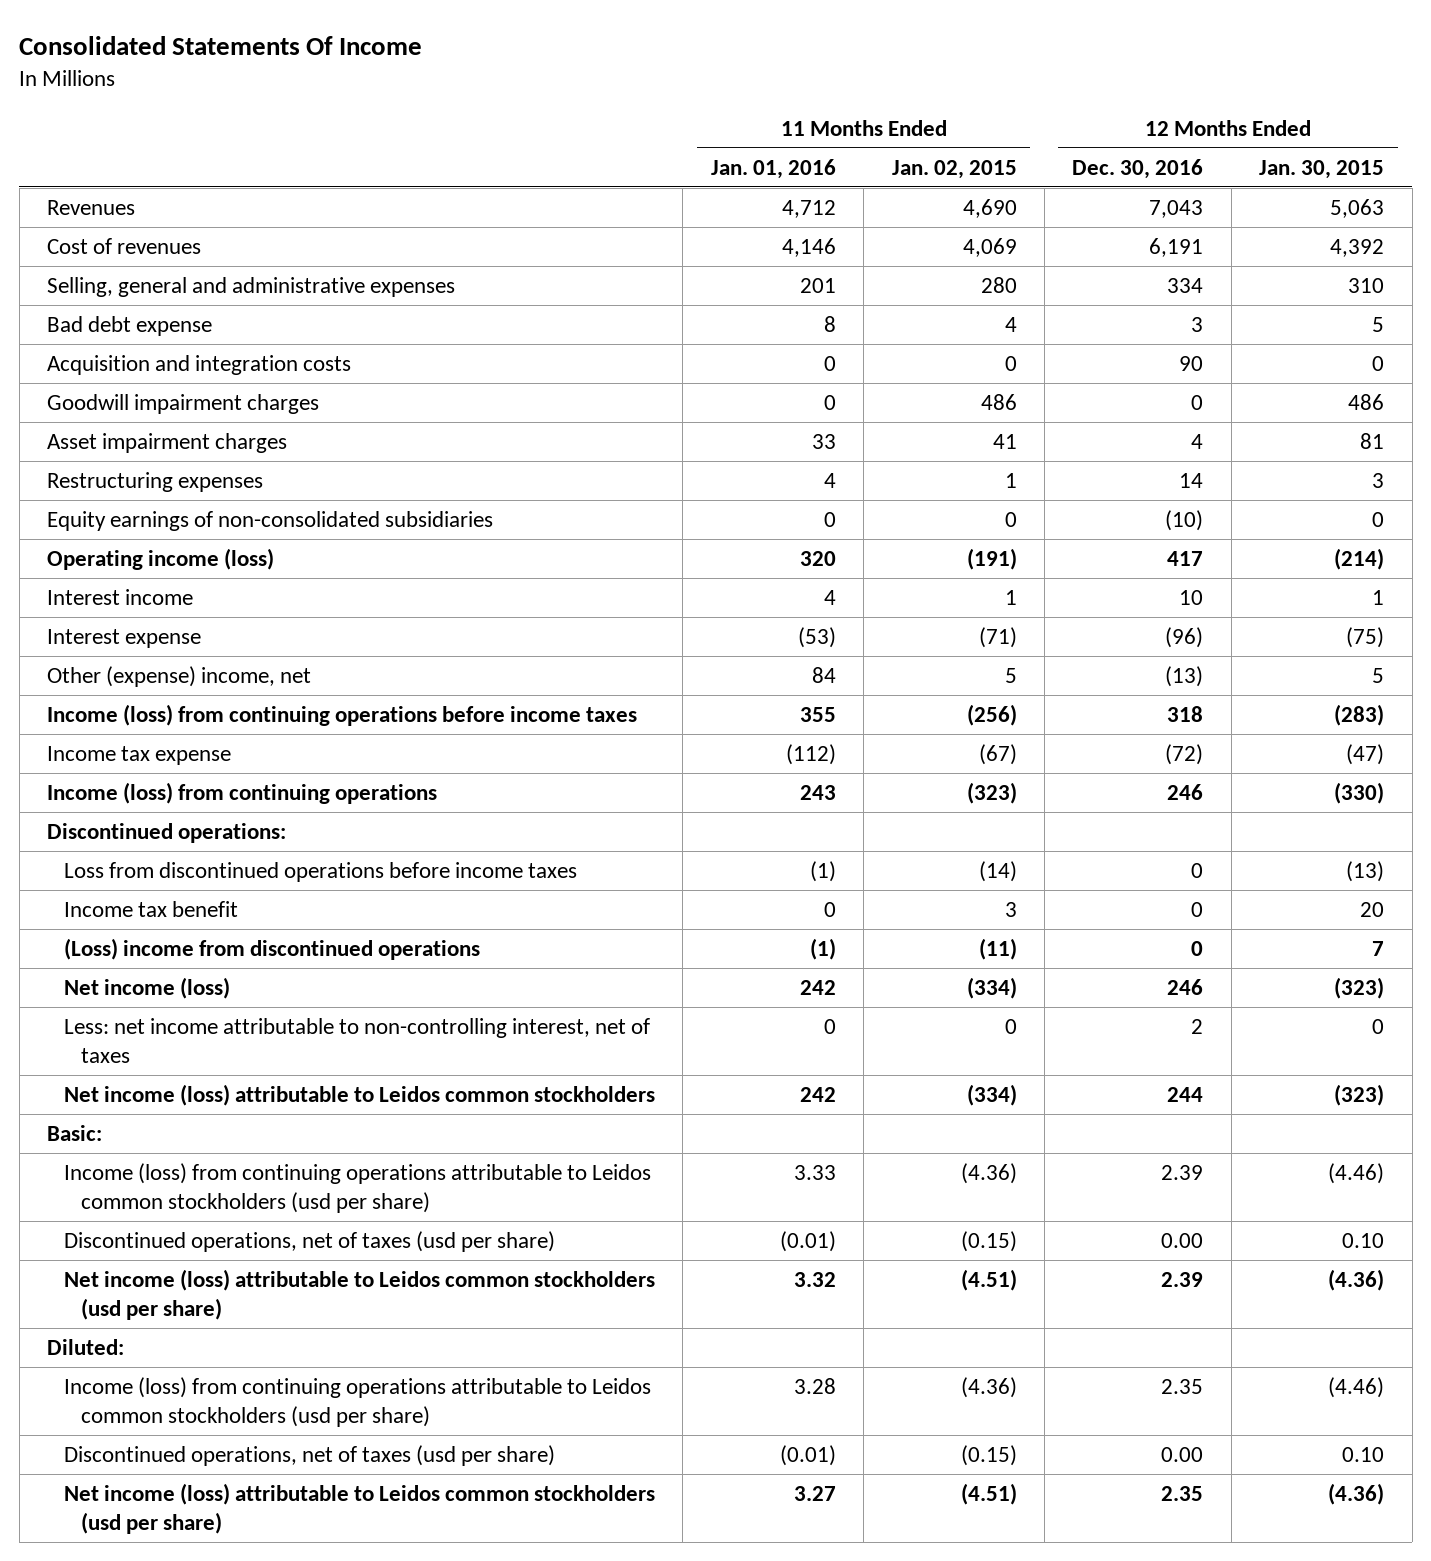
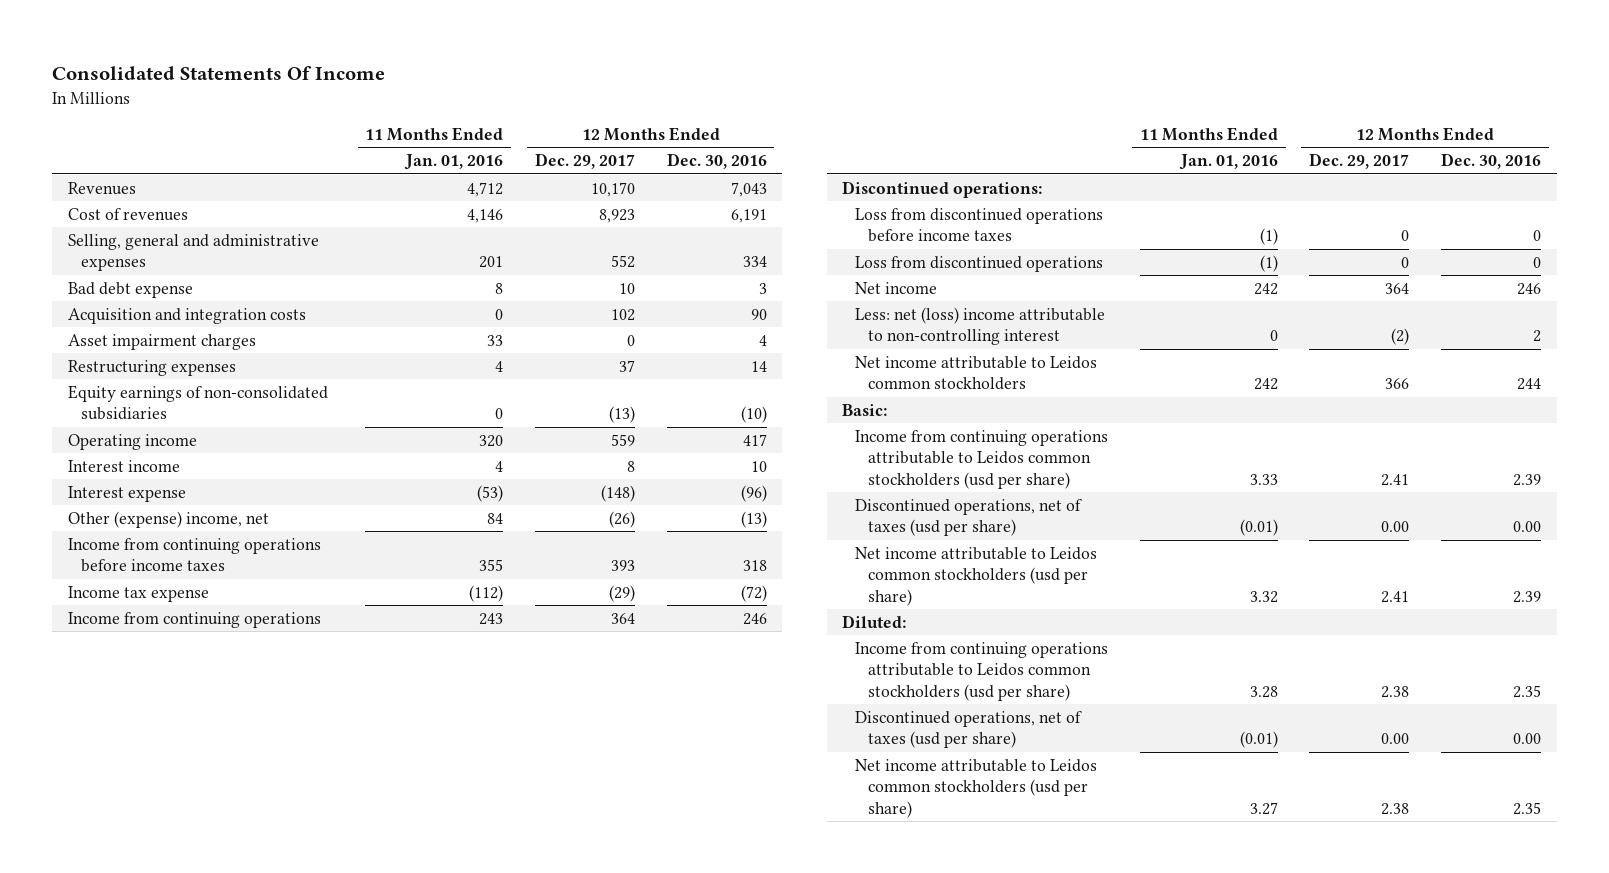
- | 11 Months Ended Jan. 01, 2016 | 11 Months Ended Jan. 02, 2015 | 12 Months Ended Dec. 30, 2016 | 12 Months Ended Jan. 30, 2015
+ | 11 Months Ended Jan. 01, 2016 | 12 Months Ended Dec. 29, 2017 | 12 Months Ended Dec. 30, 2016
- Goodwill impairment charges | 0 | 486 | 0 | 486
- Operating income (loss) | 320 | (191) | 417 | (214)
+ Operating income | 320 | 559 | 417
- Income (loss) from continuing operations before income taxes | 355 | (256) | 318 | (283)
+ Income from continuing operations before income taxes | 355 | 393 | 318
- Income (loss) from continuing operations | 243 | (323) | 246 | (330)
+ Income from continuing operations | 243 | 364 | 246
- Income tax benefit | 0 | 3 | 0 | 20
- (Loss) income from discontinued operations | (1) | (11) | 0 | 7
- Net income (loss) | 242 | (334) | 246 | (323)
- Less: net income attributable to non-controlling interest, net of taxes | 0 | 0 | 2 | 0
- Net income (loss) attributable to Leidos common stockholders | 242 | (334) | 244 | (323)
+ Loss from discontinued operations | (1) | 0 | 0
+ Net income | 242 | 364 | 246
+ Less: net (loss) income attributable to non-controlling interest | 0 | (2) | 2
+ Net income attributable to Leidos common stockholders | 242 | 366 | 244
- Income (loss) from continuing operations attributable to Leidos common stockholders (usd per share) | 3.33 | (4.36) | 2.39 | (4.46)
+ Income from continuing operations attributable to Leidos common stockholders (usd per share) | 3.33 | 2.41 | 2.39
- Net income (loss) attributable to Leidos common stockholders (usd per share) | 3.32 | (4.51) | 2.39 | (4.36)
+ Net income attributable to Leidos common stockholders (usd per share) | 3.32 | 2.41 | 2.39
- Income (loss) from continuing operations attributable to Leidos common stockholders (usd per share) | 3.28 | (4.36) | 2.35 | (4.46)
+ Income from continuing operations attributable to Leidos common stockholders (usd per share) | 3.28 | 2.38 | 2.35
- Net income (loss) attributable to Leidos common stockholders (usd per share) | 3.27 | (4.51) | 2.35 | (4.36)
+ Net income attributable to Leidos common stockholders (usd per share) | 3.27 | 2.38 | 2.35

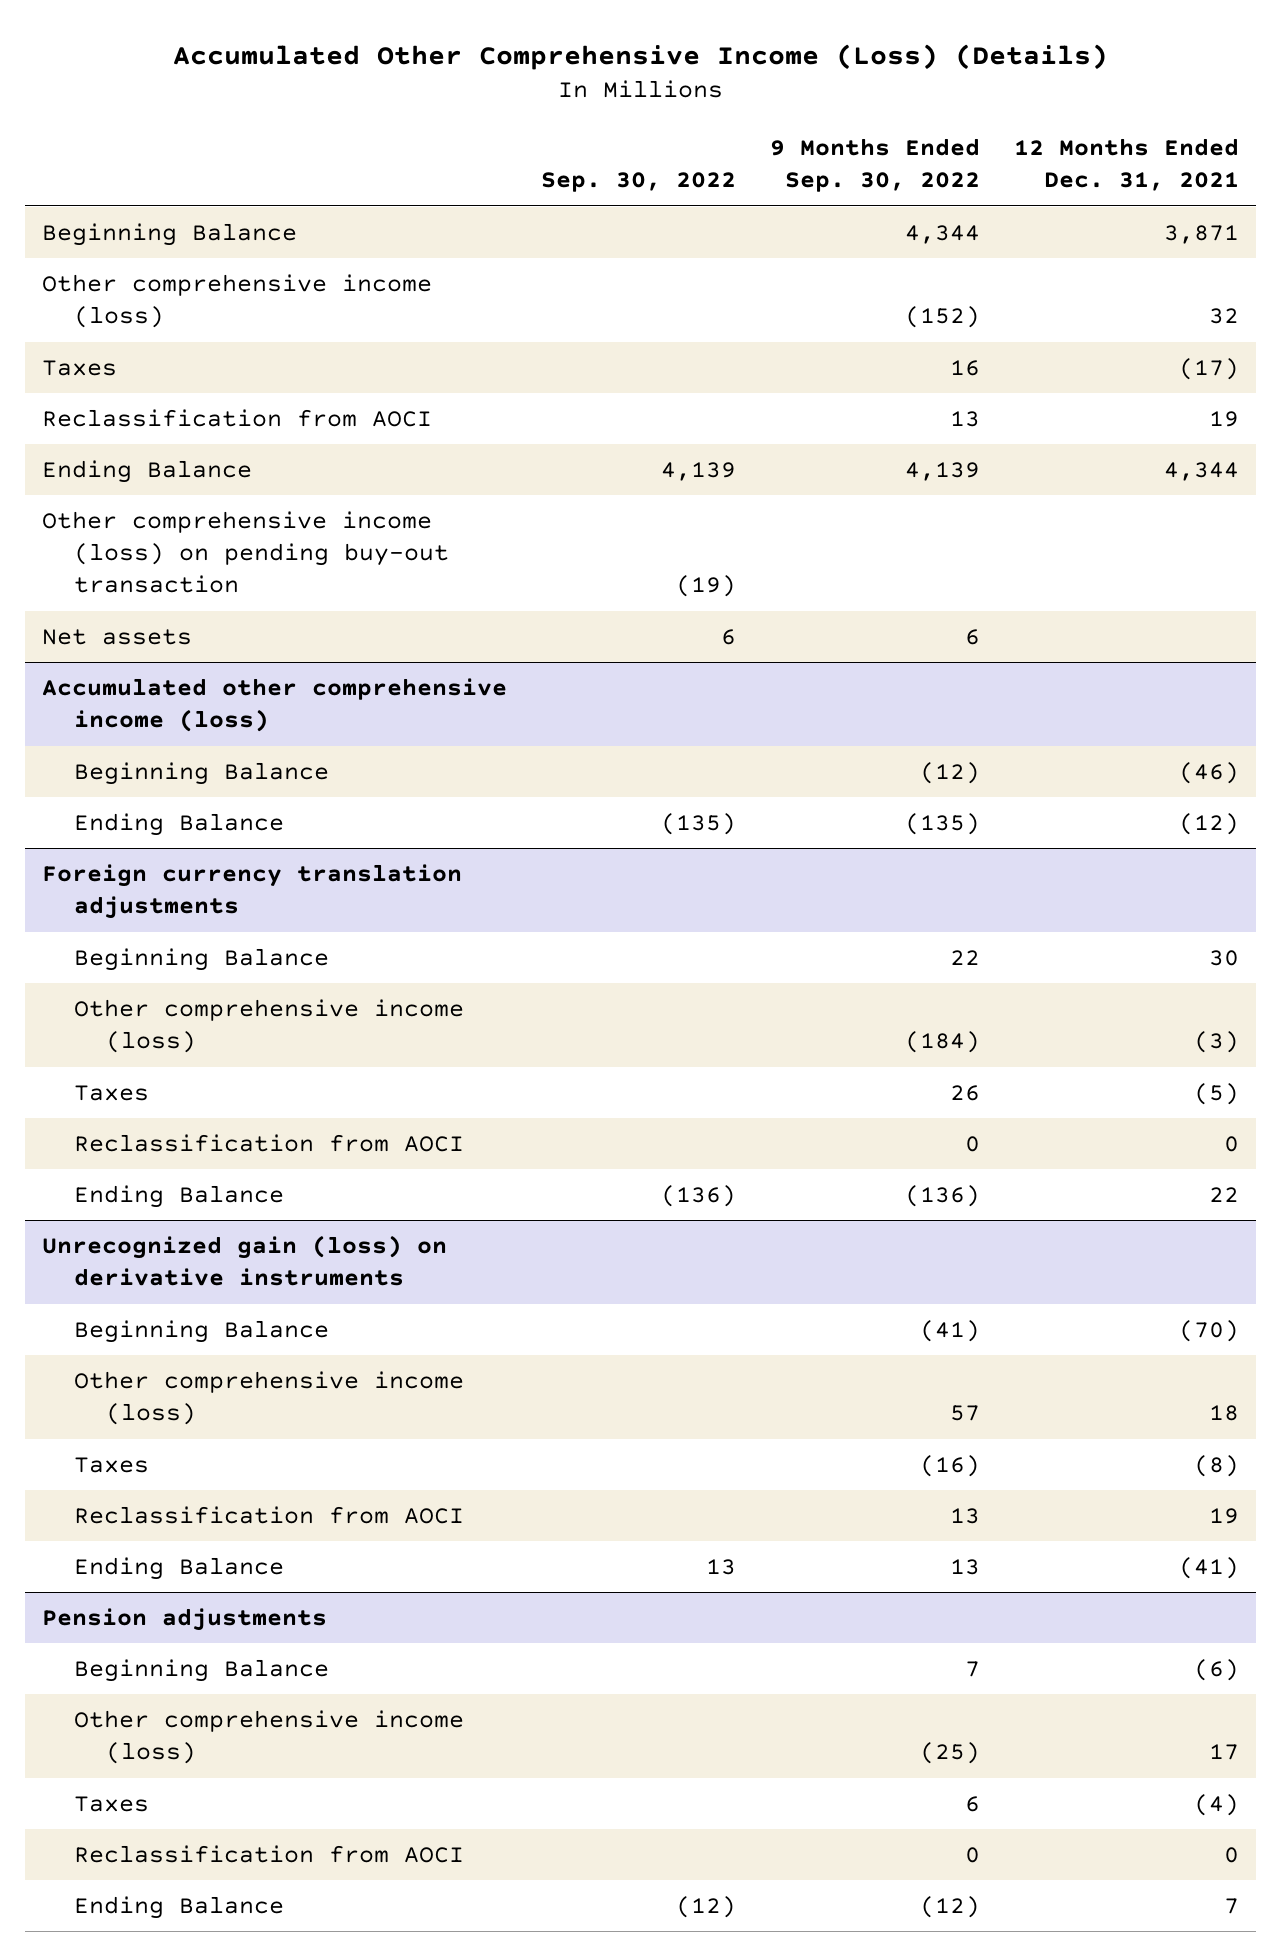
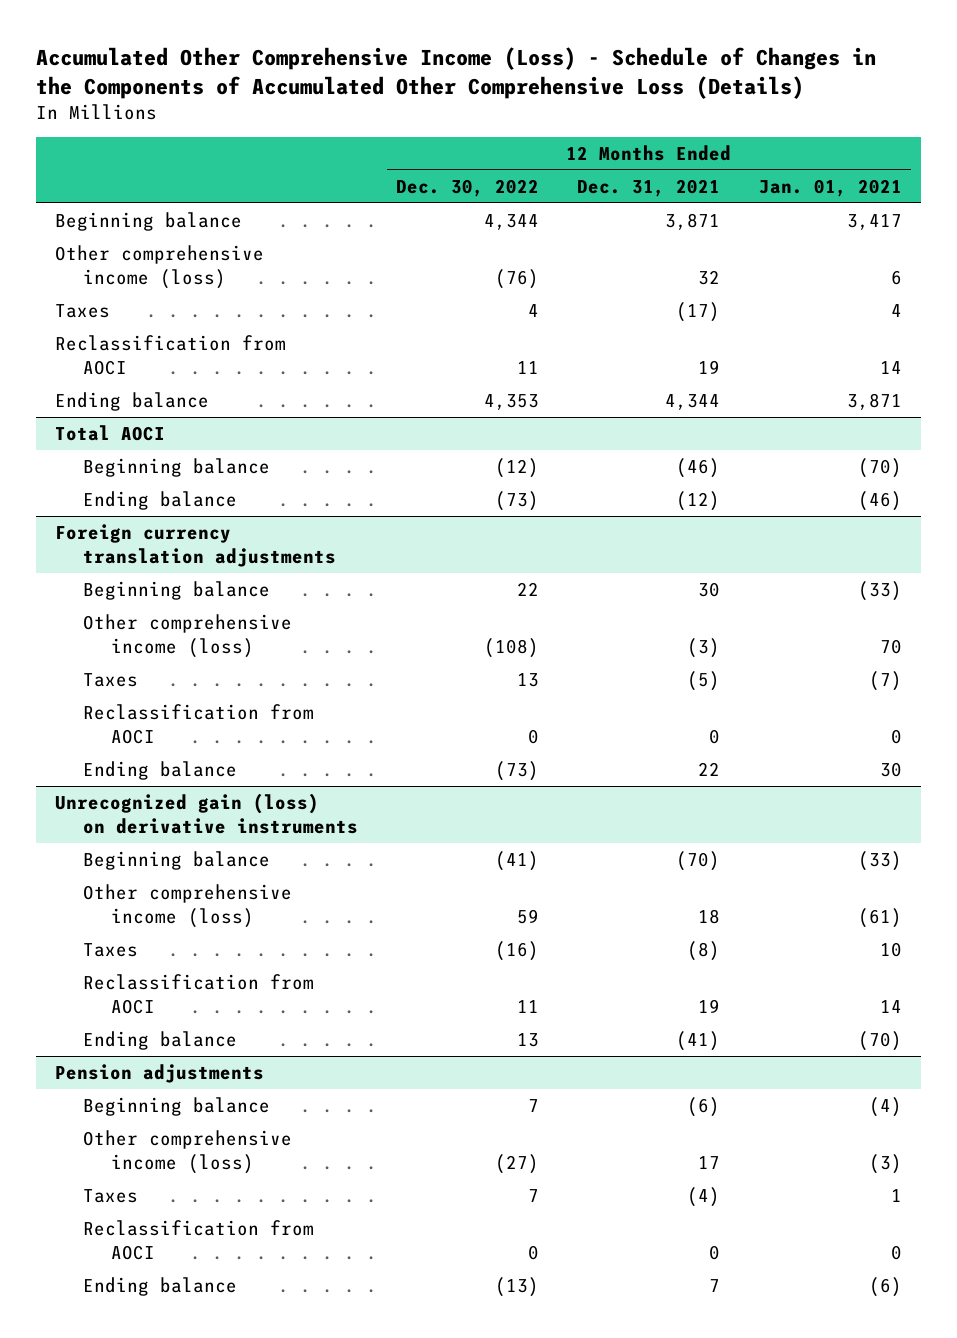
- Accumulated Other Comprehensive Income (Loss) (Details)
+ Accumulated Other Comprehensive Income (Loss) - Schedule of Changes in the Components of Accumulated Other Comprehensive Loss (Details)
- | Sep. 30, 2022 | 9 Months Ended Sep. 30, 2022 | 12 Months Ended Dec. 31, 2021
+ | 12 Months Ended Dec. 30, 2022 | 12 Months Ended Dec. 31, 2021 | 12 Months Ended Jan. 01, 2021
- Beginning Balance | | 4,344 | 3,871
+ Beginning balance | 4,344 | 3,871 | 3,417
- Ending Balance | 4,139 | 4,139 | 4,344
- Other comprehensive income (loss) on pending buy-out transaction | (19) | |
- Net assets | 6 | 6 |
- Accumulated other comprehensive income (loss)
- Beginning Balance | | (12) | (46)
- Ending Balance | (135) | (135) | (12)
+ Ending balance | 4,353 | 4,344 | 3,871
+ Total AOCI
+ Beginning balance | (12) | (46) | (70)
+ Ending balance | (73) | (12) | (46)
@ Foreign currency translation adjustments
- Beginning Balance | | 22 | 30
+ Beginning balance | 22 | 30 | (33)
- Ending Balance | (136) | (136) | 22
+ Ending balance | (73) | 22 | 30
@ Unrecognized gain (loss) on derivative instruments
- Beginning Balance | | (41) | (70)
+ Beginning balance | (41) | (70) | (33)
- Ending Balance | 13 | 13 | (41)
+ Ending balance | 13 | (41) | (70)
@ Pension adjustments
- Beginning Balance | | 7 | (6)
+ Beginning balance | 7 | (6) | (4)
- Ending Balance | (12) | (12) | 7
+ Ending balance | (13) | 7 | (6)

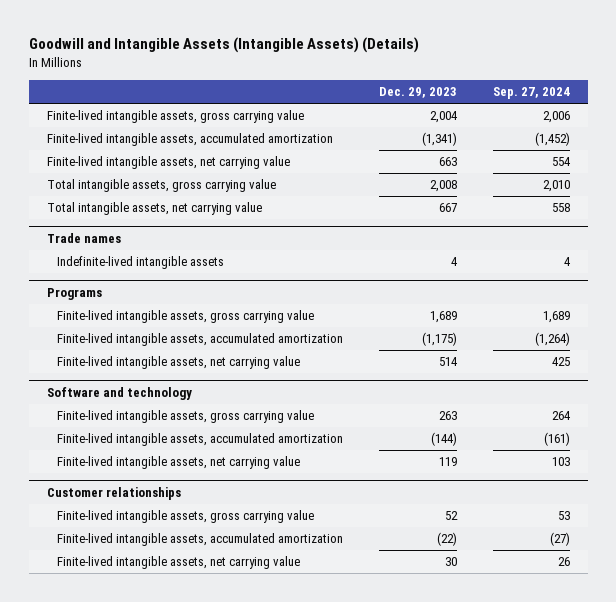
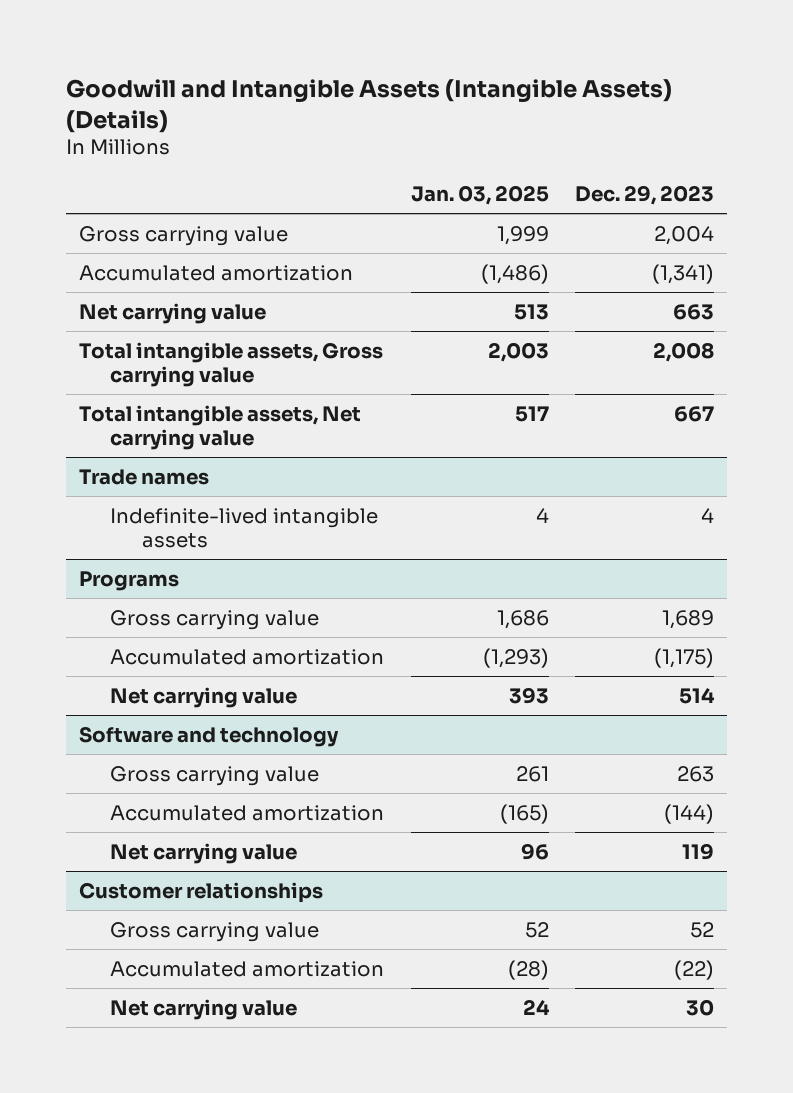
- | Dec. 29, 2023 | Sep. 27, 2024
+ | Jan. 03, 2025 | Dec. 29, 2023
- Finite-lived intangible assets, gross carrying value | 2,004 | 2,006
- Finite-lived intangible assets, accumulated amortization | (1,341) | (1,452)
- Finite-lived intangible assets, net carrying value | 663 | 554
- Total intangible assets, gross carrying value | 2,008 | 2,010
- Total intangible assets, net carrying value | 667 | 558
+ Gross carrying value | 1,999 | 2,004
+ Accumulated amortization | (1,486) | (1,341)
+ Net carrying value | 513 | 663
+ Total intangible assets, Gross carrying value | 2,003 | 2,008
+ Total intangible assets, Net carrying value | 517 | 667
@ Programs
- Finite-lived intangible assets, gross carrying value | 1,689 | 1,689
- Finite-lived intangible assets, accumulated amortization | (1,175) | (1,264)
- Finite-lived intangible assets, net carrying value | 514 | 425
+ Gross carrying value | 1,686 | 1,689
+ Accumulated amortization | (1,293) | (1,175)
+ Net carrying value | 393 | 514
@ Software and technology
- Finite-lived intangible assets, gross carrying value | 263 | 264
- Finite-lived intangible assets, accumulated amortization | (144) | (161)
- Finite-lived intangible assets, net carrying value | 119 | 103
+ Gross carrying value | 261 | 263
+ Accumulated amortization | (165) | (144)
+ Net carrying value | 96 | 119
@ Customer relationships
- Finite-lived intangible assets, gross carrying value | 52 | 53
- Finite-lived intangible assets, accumulated amortization | (22) | (27)
- Finite-lived intangible assets, net carrying value | 30 | 26
+ Gross carrying value | 52 | 52
+ Accumulated amortization | (28) | (22)
+ Net carrying value | 24 | 30

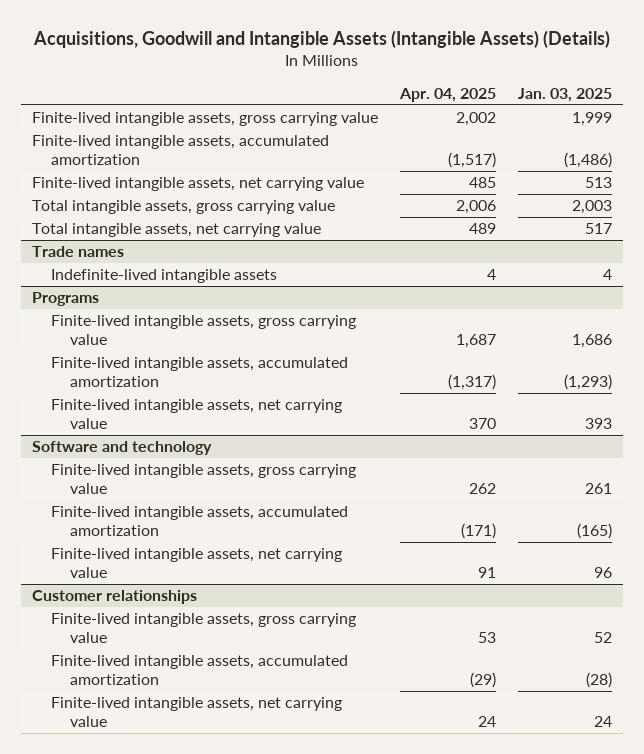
- Goodwill and Intangible Assets (Intangible Assets) (Details)
+ Acquisitions, Goodwill and Intangible Assets (Intangible Assets) (Details)
- | Jan. 03, 2025 | Dec. 29, 2023
+ | Apr. 04, 2025 | Jan. 03, 2025
- Gross carrying value | 1,999 | 2,004
- Accumulated amortization | (1,486) | (1,341)
- Net carrying value | 513 | 663
- Total intangible assets, Gross carrying value | 2,003 | 2,008
- Total intangible assets, Net carrying value | 517 | 667
+ Finite-lived intangible assets, gross carrying value | 2,002 | 1,999
+ Finite-lived intangible assets, accumulated amortization | (1,517) | (1,486)
+ Finite-lived intangible assets, net carrying value | 485 | 513
+ Total intangible assets, gross carrying value | 2,006 | 2,003
+ Total intangible assets, net carrying value | 489 | 517
@ Programs
- Gross carrying value | 1,686 | 1,689
- Accumulated amortization | (1,293) | (1,175)
- Net carrying value | 393 | 514
+ Finite-lived intangible assets, gross carrying value | 1,687 | 1,686
+ Finite-lived intangible assets, accumulated amortization | (1,317) | (1,293)
+ Finite-lived intangible assets, net carrying value | 370 | 393
@ Software and technology
- Gross carrying value | 261 | 263
- Accumulated amortization | (165) | (144)
- Net carrying value | 96 | 119
+ Finite-lived intangible assets, gross carrying value | 262 | 261
+ Finite-lived intangible assets, accumulated amortization | (171) | (165)
+ Finite-lived intangible assets, net carrying value | 91 | 96
@ Customer relationships
- Gross carrying value | 52 | 52
- Accumulated amortization | (28) | (22)
- Net carrying value | 24 | 30
+ Finite-lived intangible assets, gross carrying value | 53 | 52
+ Finite-lived intangible assets, accumulated amortization | (29) | (28)
+ Finite-lived intangible assets, net carrying value | 24 | 24

